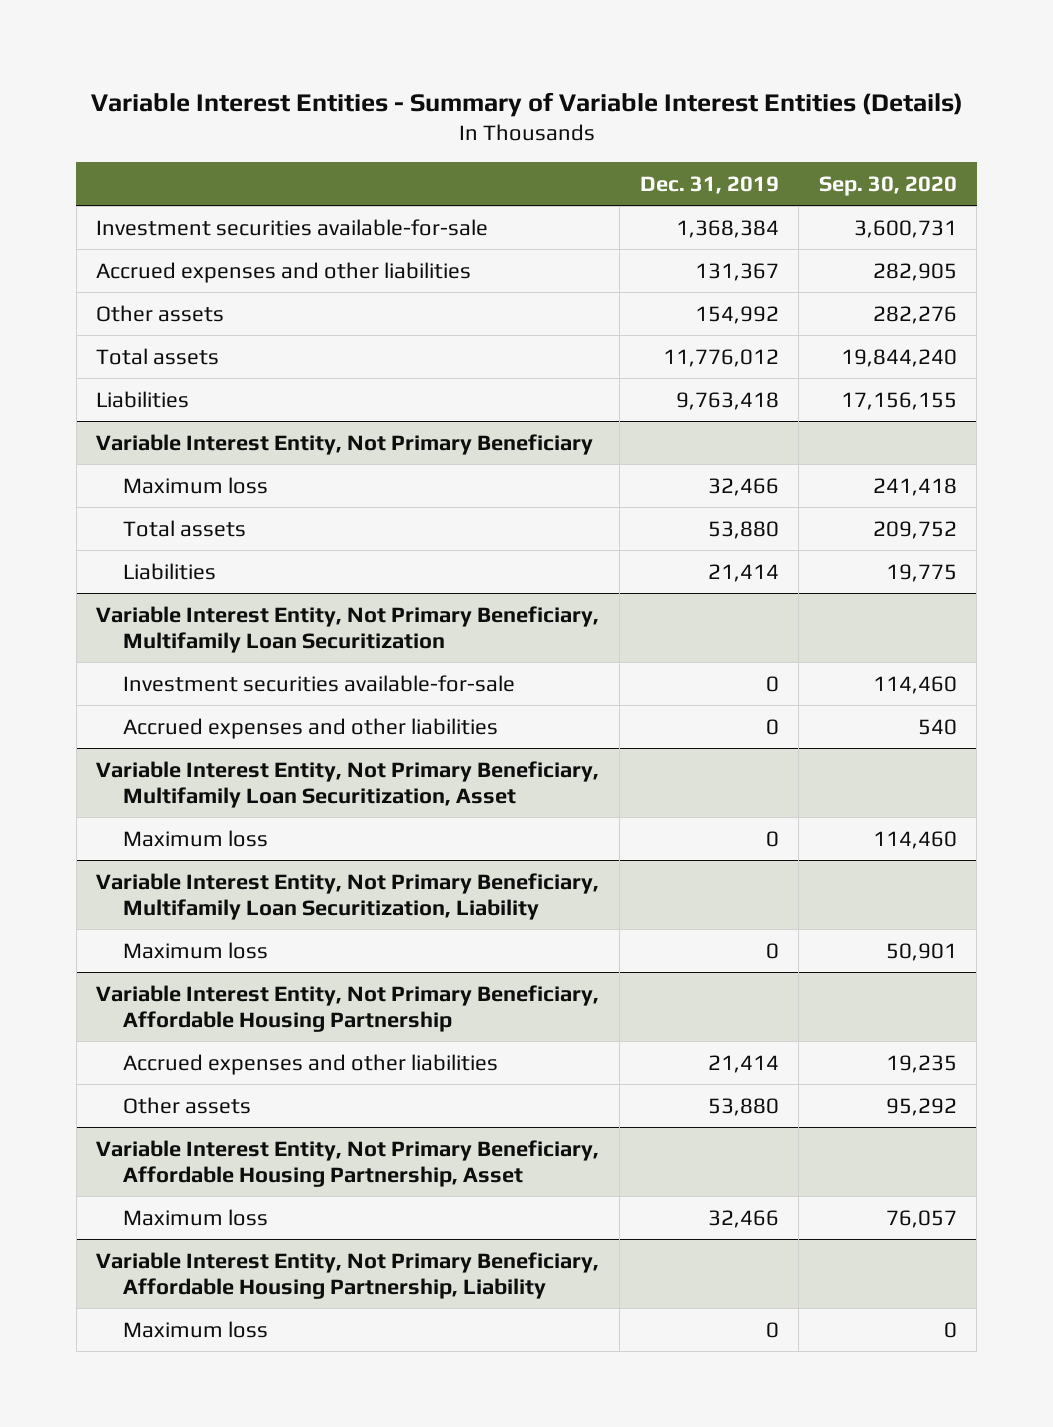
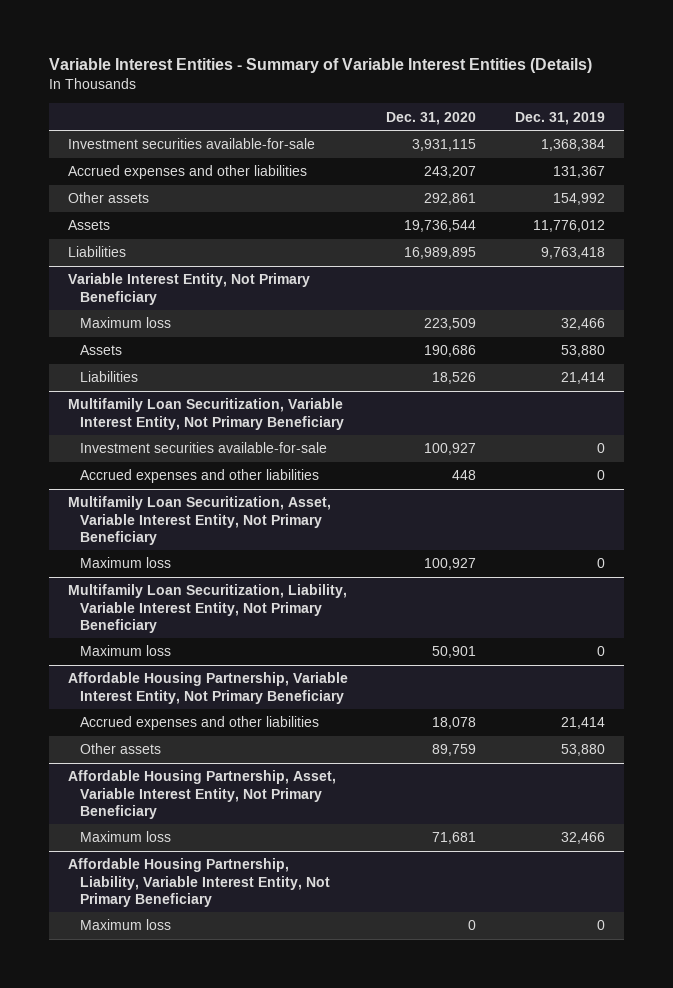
- | Dec. 31, 2019 | Sep. 30, 2020
+ | Dec. 31, 2020 | Dec. 31, 2019
- Total assets | 11,776,012 | 19,844,240
+ Assets | 19,736,544 | 11,776,012
@ Variable Interest Entity, Not Primary Beneficiary
- Total assets | 53,880 | 209,752
+ Assets | 190,686 | 53,880
- Variable Interest Entity, Not Primary Beneficiary, Multifamily Loan Securitization
+ Multifamily Loan Securitization, Variable Interest Entity, Not Primary Beneficiary
- Variable Interest Entity, Not Primary Beneficiary, Multifamily Loan Securitization, Asset
+ Multifamily Loan Securitization, Asset, Variable Interest Entity, Not Primary Beneficiary
- Variable Interest Entity, Not Primary Beneficiary, Multifamily Loan Securitization, Liability
+ Multifamily Loan Securitization, Liability, Variable Interest Entity, Not Primary Beneficiary
- Variable Interest Entity, Not Primary Beneficiary, Affordable Housing Partnership
+ Affordable Housing Partnership, Variable Interest Entity, Not Primary Beneficiary
- Variable Interest Entity, Not Primary Beneficiary, Affordable Housing Partnership, Asset
+ Affordable Housing Partnership, Asset, Variable Interest Entity, Not Primary Beneficiary
- Variable Interest Entity, Not Primary Beneficiary, Affordable Housing Partnership, Liability
+ Affordable Housing Partnership, Liability, Variable Interest Entity, Not Primary Beneficiary

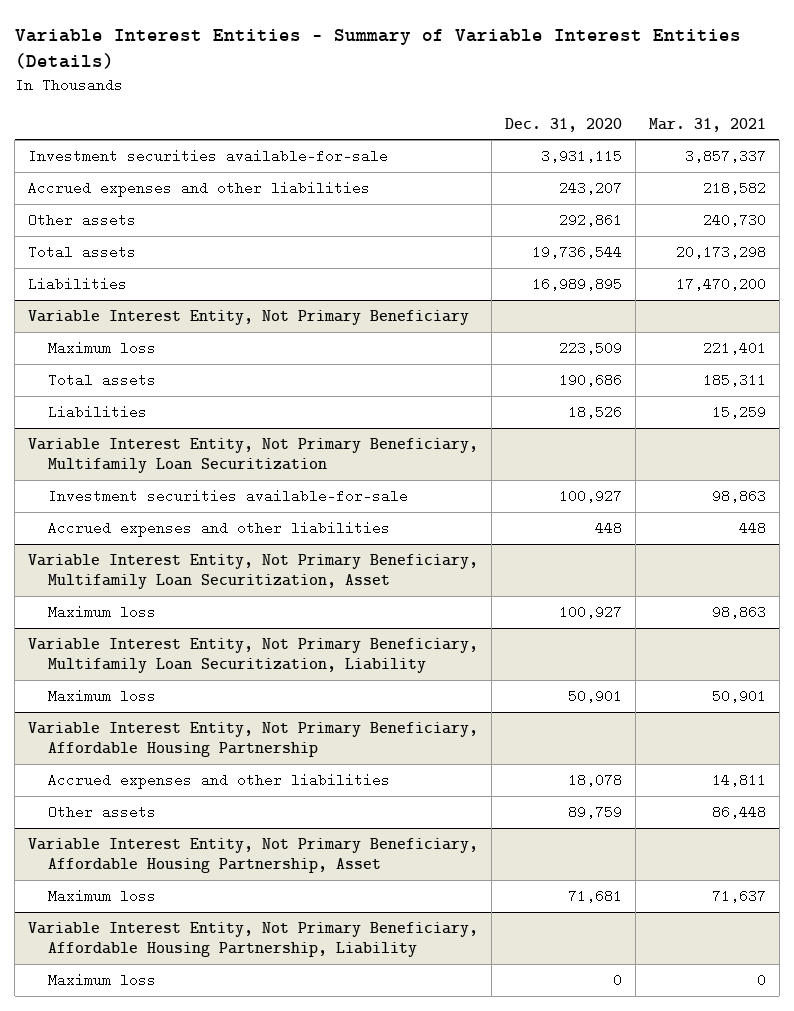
- | Dec. 31, 2020 | Dec. 31, 2019
+ | Dec. 31, 2020 | Mar. 31, 2021
- Assets | 19,736,544 | 11,776,012
+ Total assets | 19,736,544 | 20,173,298
@ Variable Interest Entity, Not Primary Beneficiary
- Assets | 190,686 | 53,880
+ Total assets | 190,686 | 185,311
- Multifamily Loan Securitization, Variable Interest Entity, Not Primary Beneficiary
+ Variable Interest Entity, Not Primary Beneficiary, Multifamily Loan Securitization
- Multifamily Loan Securitization, Asset, Variable Interest Entity, Not Primary Beneficiary
+ Variable Interest Entity, Not Primary Beneficiary, Multifamily Loan Securitization, Asset
- Multifamily Loan Securitization, Liability, Variable Interest Entity, Not Primary Beneficiary
+ Variable Interest Entity, Not Primary Beneficiary, Multifamily Loan Securitization, Liability
- Affordable Housing Partnership, Variable Interest Entity, Not Primary Beneficiary
+ Variable Interest Entity, Not Primary Beneficiary, Affordable Housing Partnership
- Affordable Housing Partnership, Asset, Variable Interest Entity, Not Primary Beneficiary
+ Variable Interest Entity, Not Primary Beneficiary, Affordable Housing Partnership, Asset
- Affordable Housing Partnership, Liability, Variable Interest Entity, Not Primary Beneficiary
+ Variable Interest Entity, Not Primary Beneficiary, Affordable Housing Partnership, Liability

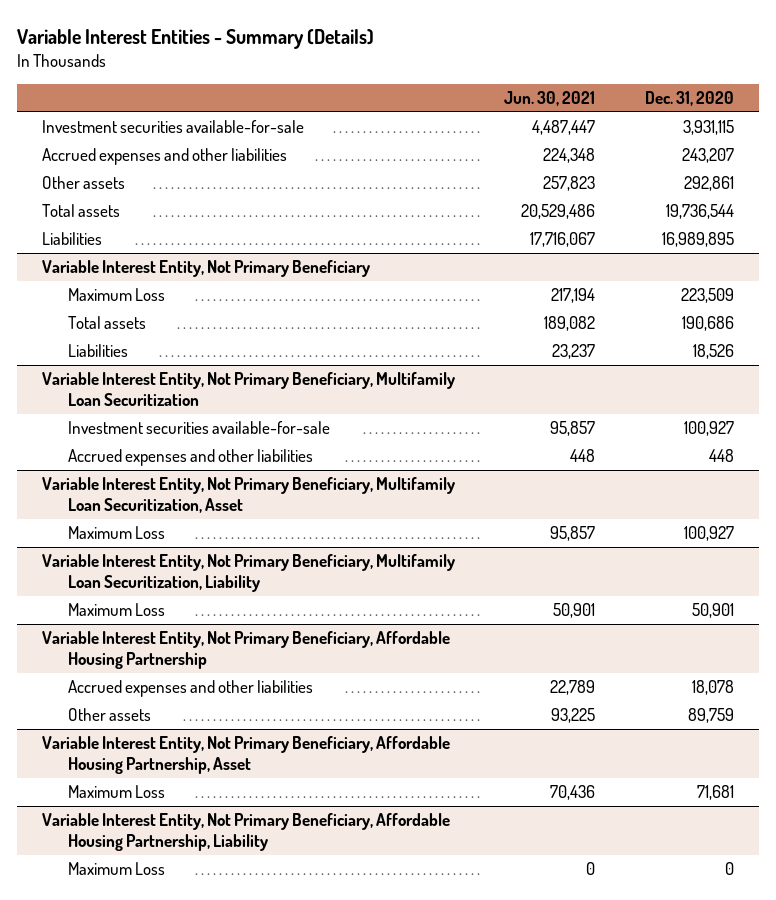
- Variable Interest Entities - Summary of Variable Interest Entities (Details)
+ Variable Interest Entities - Summary (Details)
- | Dec. 31, 2020 | Mar. 31, 2021
+ | Jun. 30, 2021 | Dec. 31, 2020
@ Variable Interest Entity, Not Primary Beneficiary
- Maximum loss | 223,509 | 221,401
+ Maximum Loss | 217,194 | 223,509
@ Variable Interest Entity, Not Primary Beneficiary, Multifamily Loan Securitization, Asset
- Maximum loss | 100,927 | 98,863
+ Maximum Loss | 95,857 | 100,927
@ Variable Interest Entity, Not Primary Beneficiary, Multifamily Loan Securitization, Liability
- Maximum loss | 50,901 | 50,901
+ Maximum Loss | 50,901 | 50,901
@ Variable Interest Entity, Not Primary Beneficiary, Affordable Housing Partnership, Asset
- Maximum loss | 71,681 | 71,637
+ Maximum Loss | 70,436 | 71,681
@ Variable Interest Entity, Not Primary Beneficiary, Affordable Housing Partnership, Liability
- Maximum loss | 0 | 0
+ Maximum Loss | 0 | 0

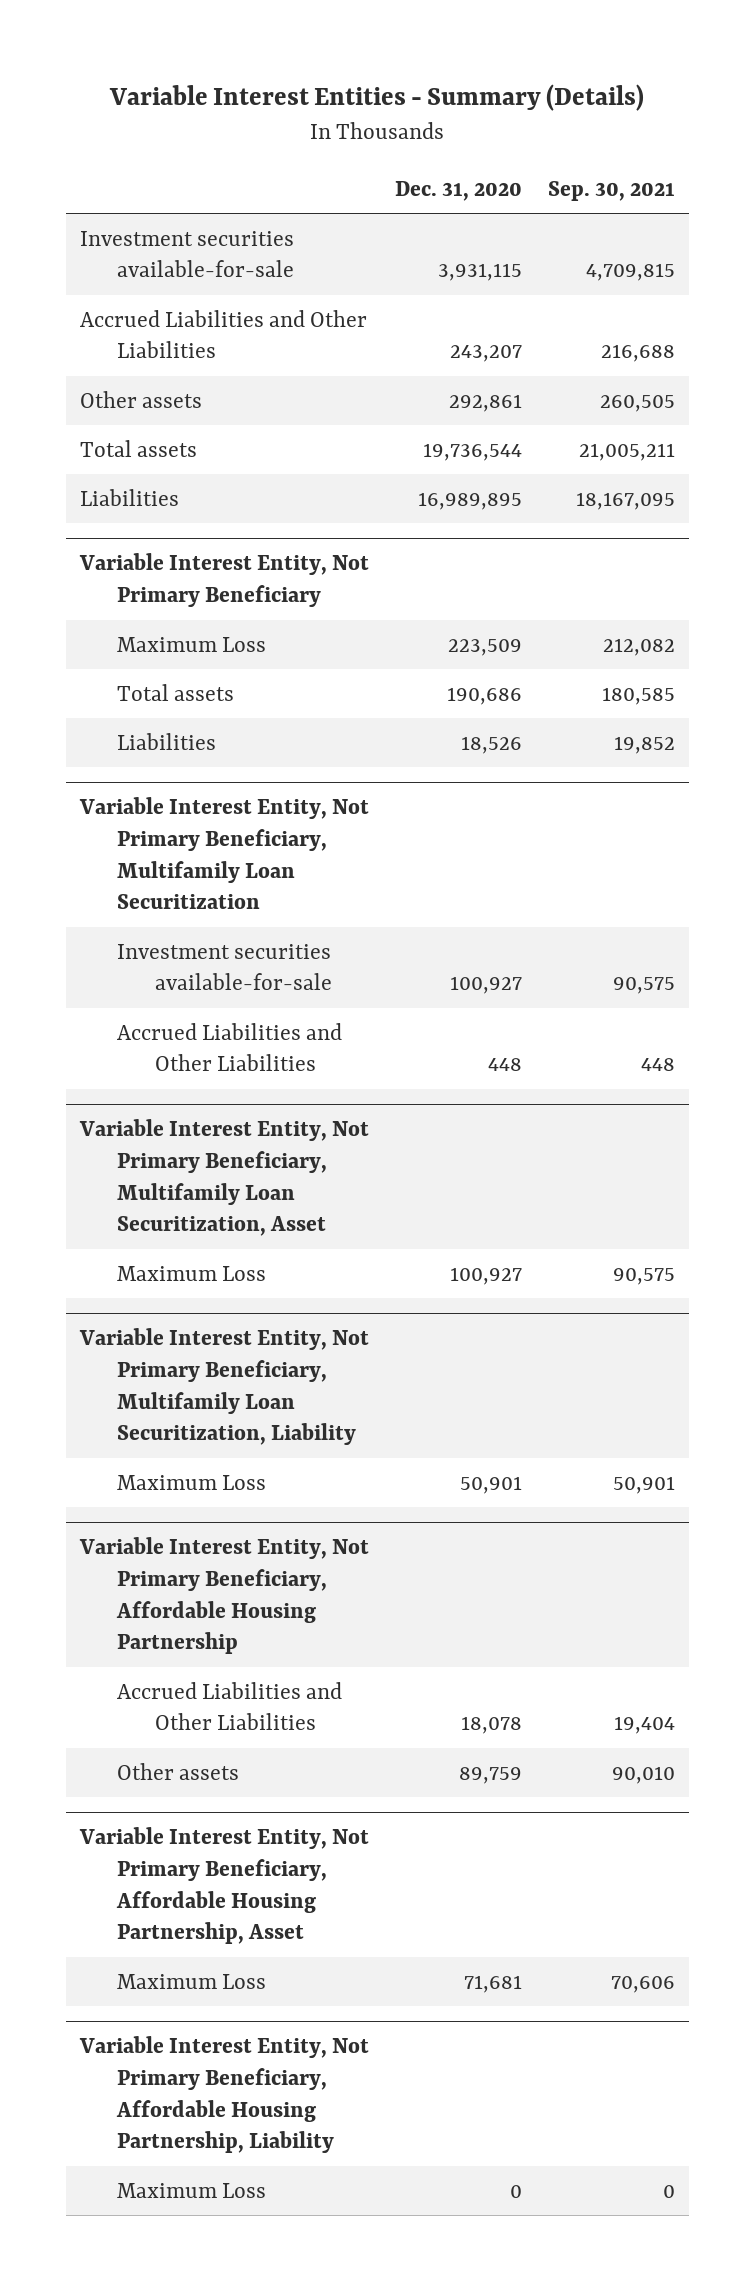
- | Jun. 30, 2021 | Dec. 31, 2020
+ | Dec. 31, 2020 | Sep. 30, 2021
- Accrued expenses and other liabilities | 224,348 | 243,207
+ Accrued Liabilities and Other Liabilities | 243,207 | 216,688
@ Variable Interest Entity, Not Primary Beneficiary, Multifamily Loan Securitization
- Accrued expenses and other liabilities | 448 | 448
+ Accrued Liabilities and Other Liabilities | 448 | 448
@ Variable Interest Entity, Not Primary Beneficiary, Affordable Housing Partnership
- Accrued expenses and other liabilities | 22,789 | 18,078
+ Accrued Liabilities and Other Liabilities | 18,078 | 19,404

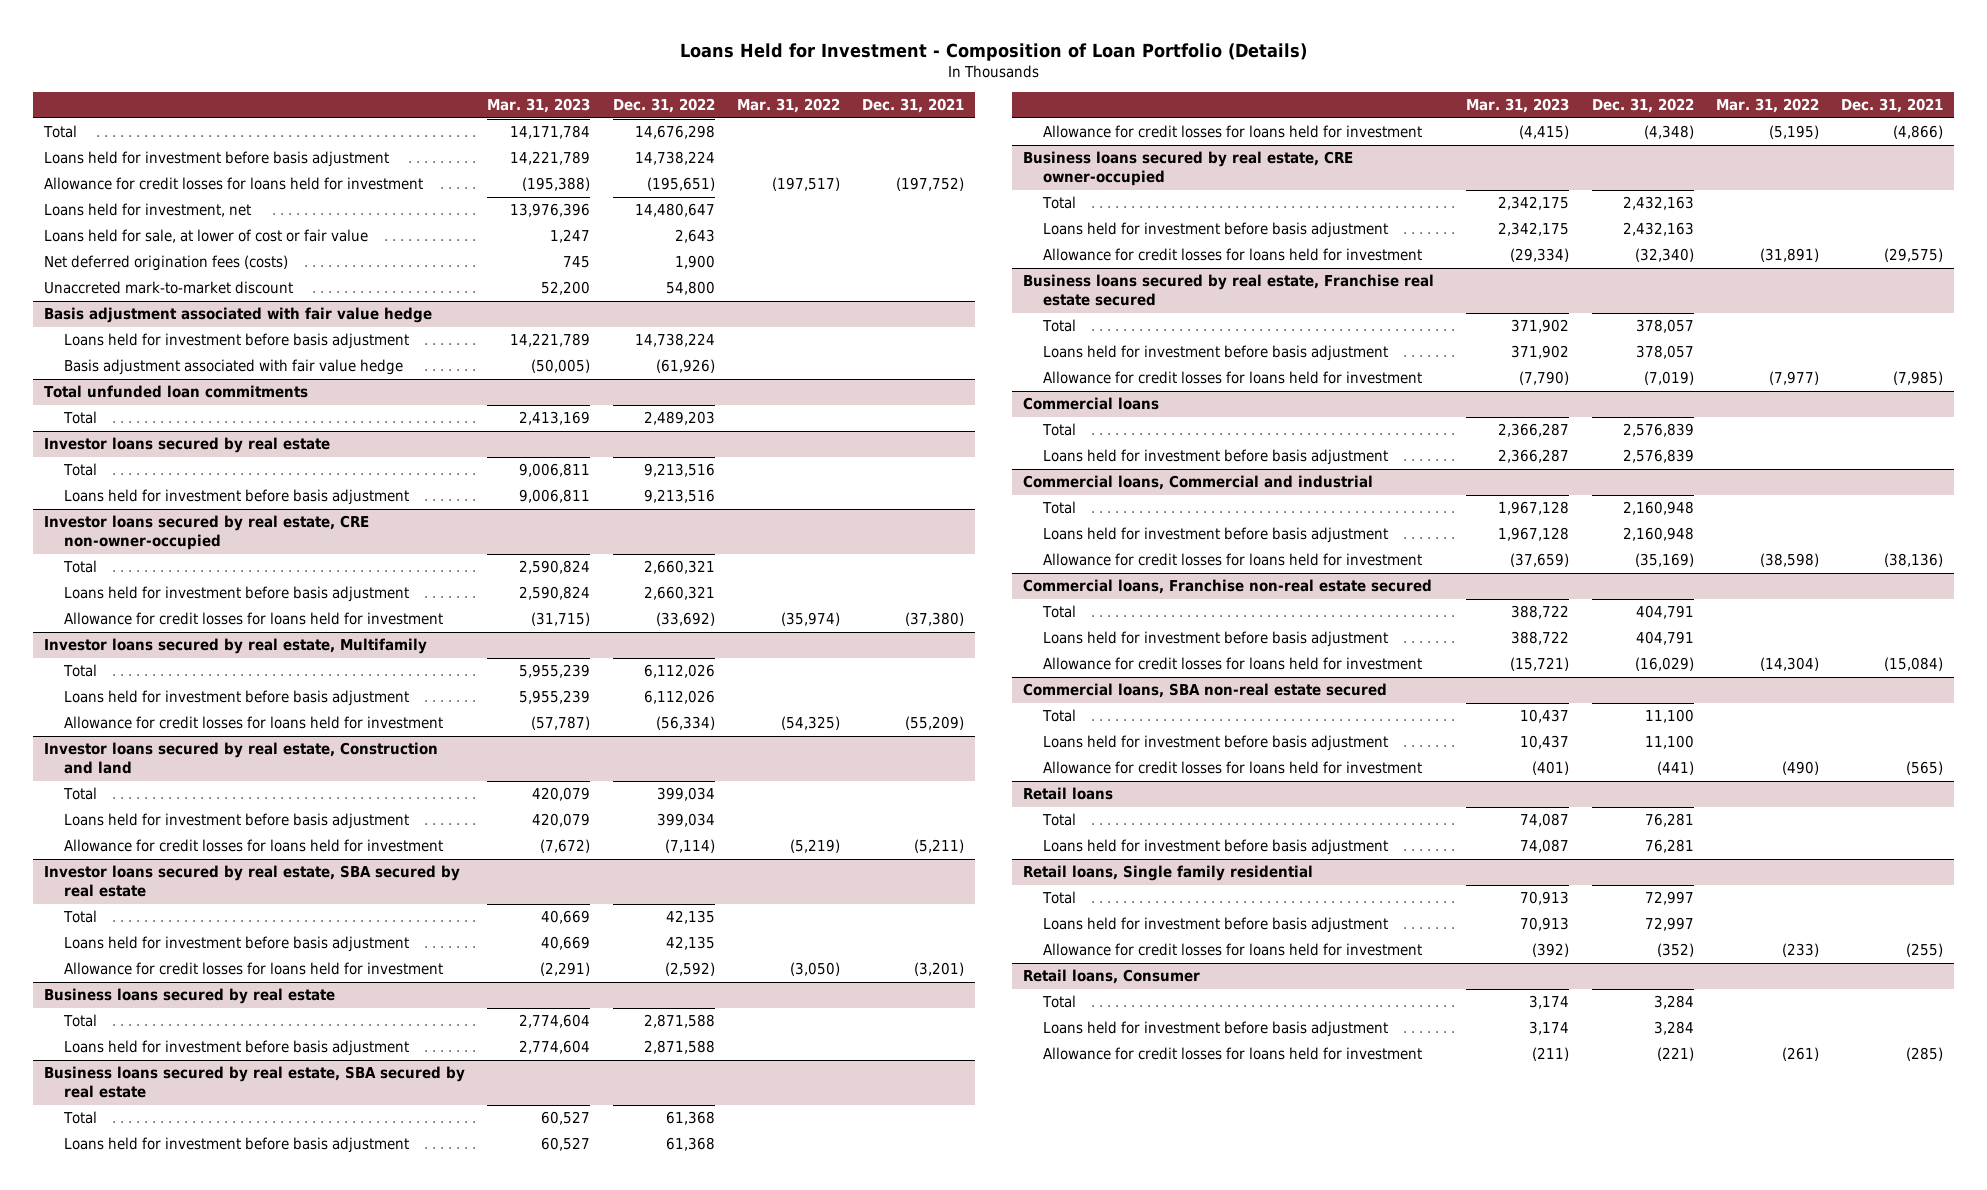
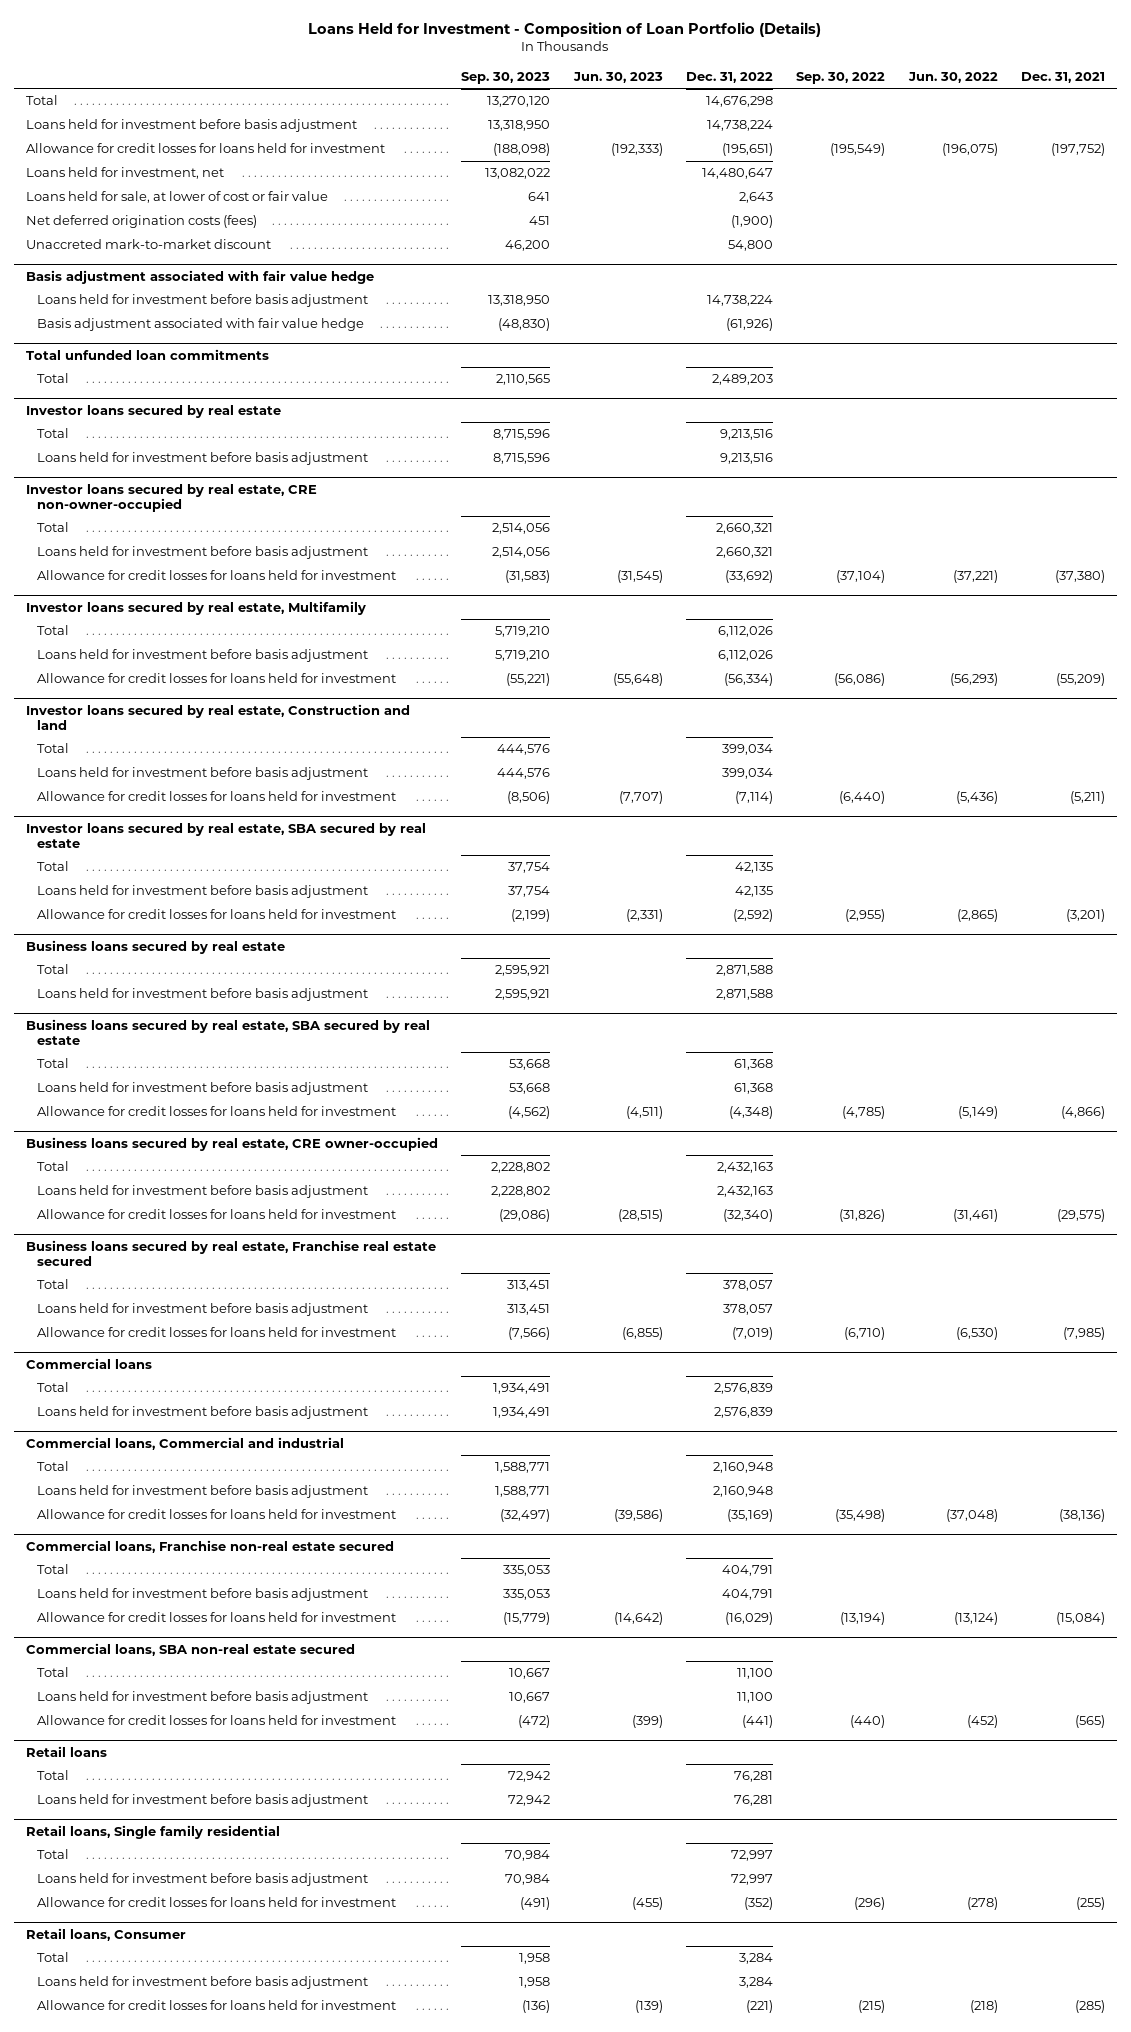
- | Mar. 31, 2023 | Dec. 31, 2022 | Mar. 31, 2022 | Dec. 31, 2021
+ | Sep. 30, 2023 | Jun. 30, 2023 | Dec. 31, 2022 | Sep. 30, 2022 | Jun. 30, 2022 | Dec. 31, 2021
- Net deferred origination fees (costs) | 745 | 1,900 | |
+ Net deferred origination costs (fees) | 451 | | (1,900) | | |

